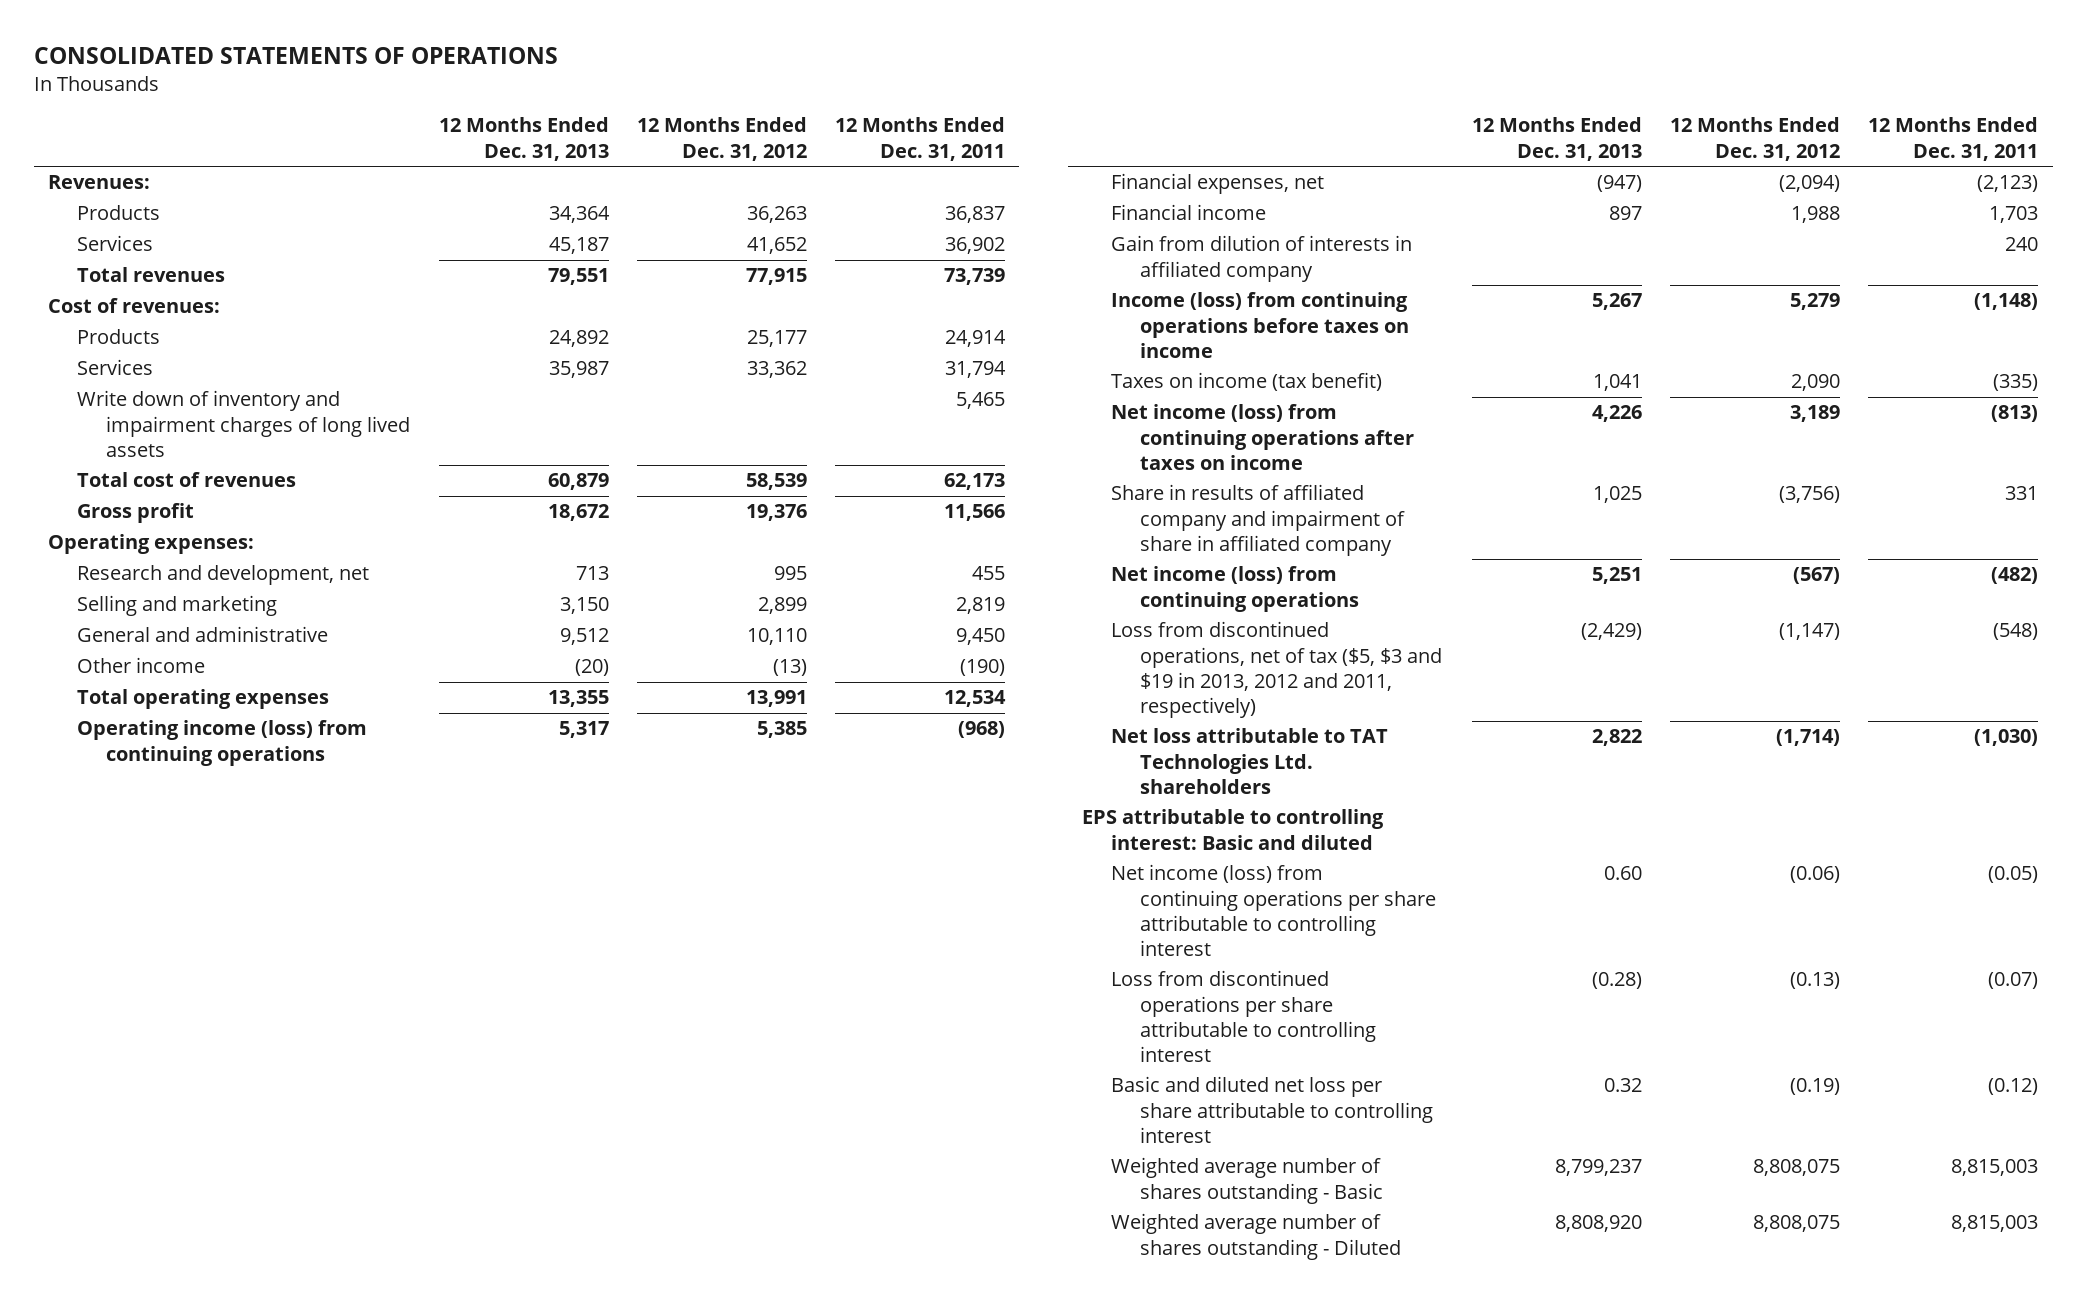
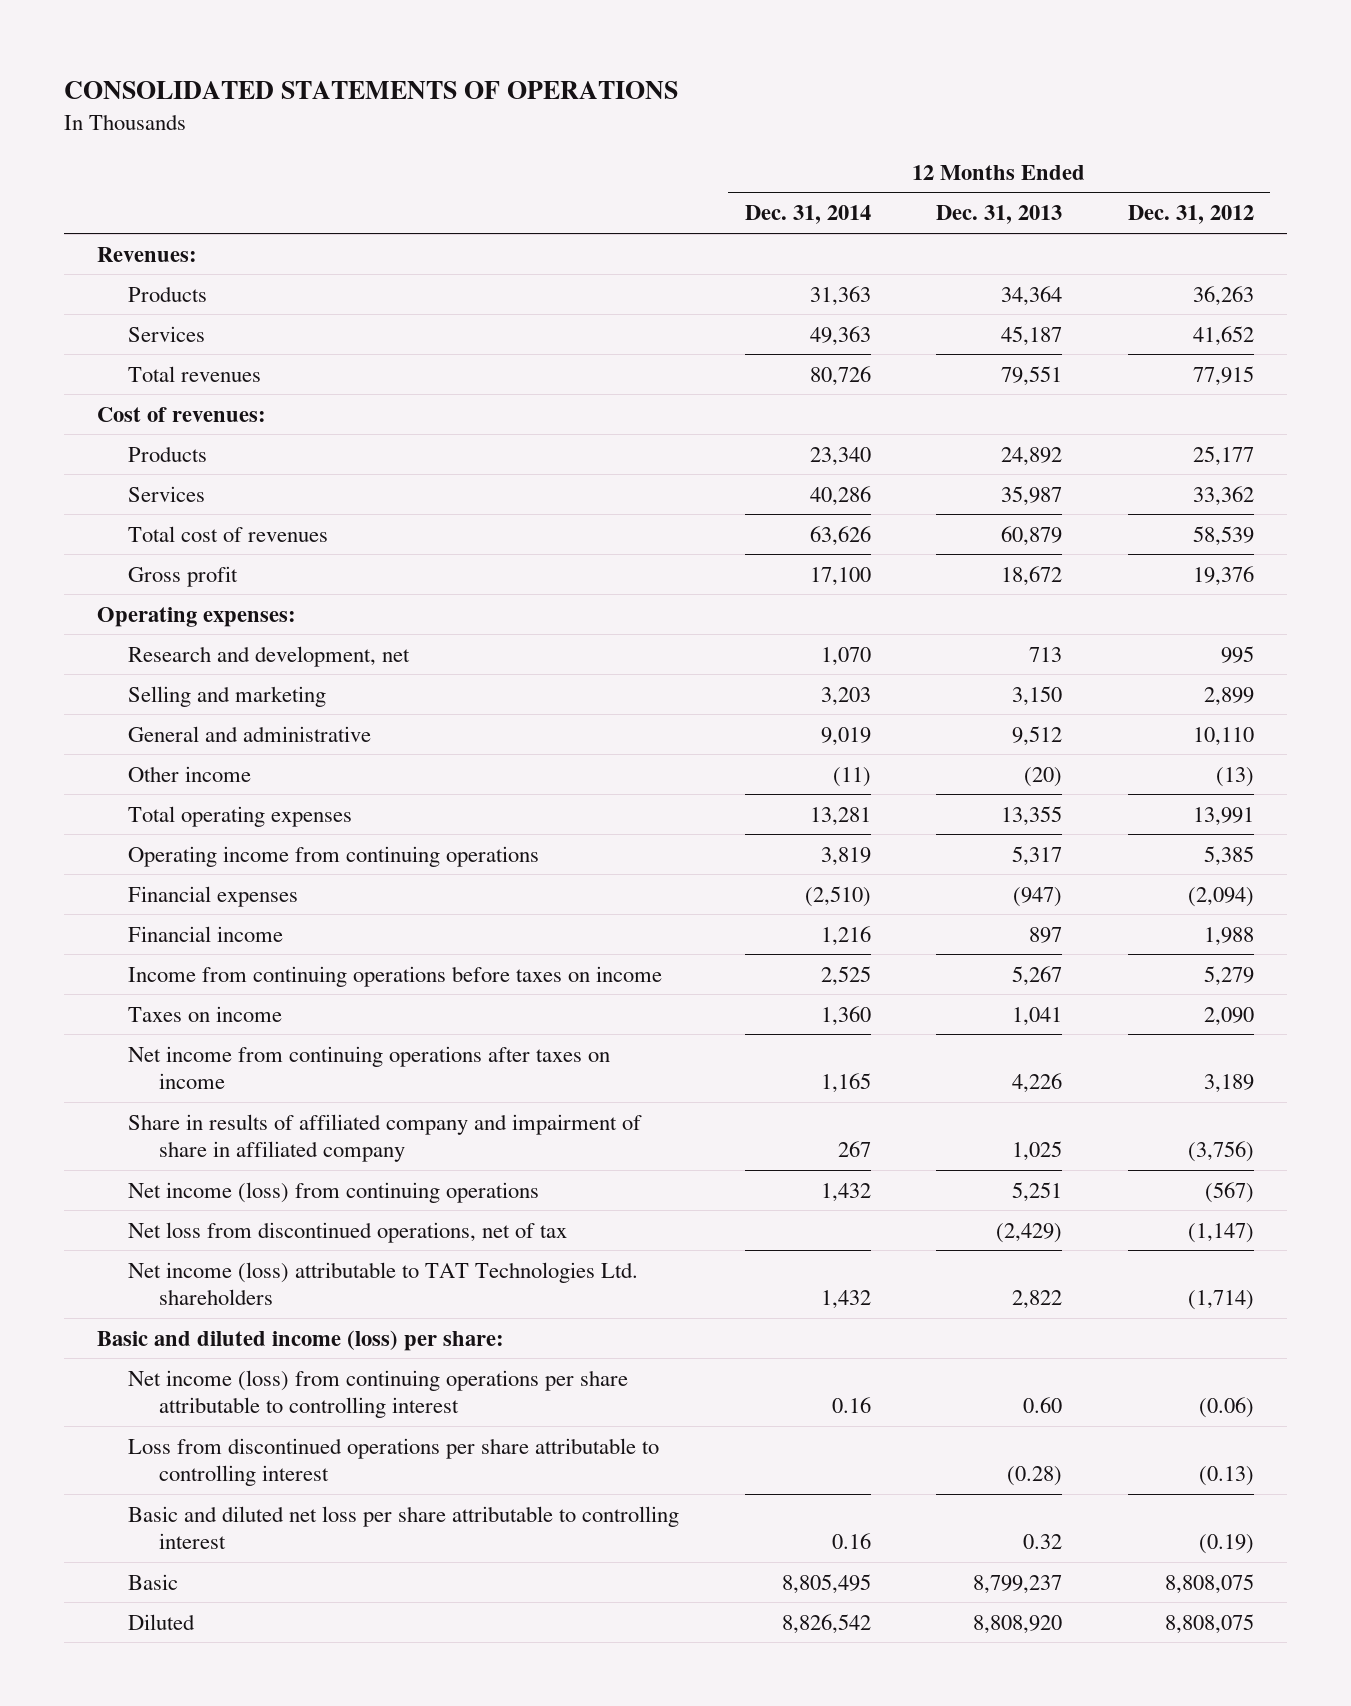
- | 12 Months Ended Dec. 31, 2013 | 12 Months Ended Dec. 31, 2012 | 12 Months Ended Dec. 31, 2011
+ | 12 Months Ended Dec. 31, 2014 | 12 Months Ended Dec. 31, 2013 | 12 Months Ended Dec. 31, 2012
- Write down of inventory and impairment charges of long lived assets | | | 5,465
- Operating income (loss) from continuing operations | 5,317 | 5,385 | (968)
- Financial expenses, net | (947) | (2,094) | (2,123)
+ Operating income from continuing operations | 3,819 | 5,317 | 5,385
+ Financial expenses | (2,510) | (947) | (2,094)
- Gain from dilution of interests in affiliated company | | | 240
- Income (loss) from continuing operations before taxes on income | 5,267 | 5,279 | (1,148)
- Taxes on income (tax benefit) | 1,041 | 2,090 | (335)
- Net income (loss) from continuing operations after taxes on income | 4,226 | 3,189 | (813)
+ Income from continuing operations before taxes on income | 2,525 | 5,267 | 5,279
+ Taxes on income | 1,360 | 1,041 | 2,090
+ Net income from continuing operations after taxes on income | 1,165 | 4,226 | 3,189
- Loss from discontinued operations, net of tax ($5, $3 and $19 in 2013, 2012 and 2011, respectively) | (2,429) | (1,147) | (548)
- Net loss attributable to TAT Technologies Ltd. shareholders | 2,822 | (1,714) | (1,030)
- EPS attributable to controlling interest: Basic and diluted
+ Net loss from discontinued operations, net of tax | | (2,429) | (1,147)
+ Net income (loss) attributable to TAT Technologies Ltd. shareholders | 1,432 | 2,822 | (1,714)
+ Basic and diluted income (loss) per share:
- Weighted average number of shares outstanding - Basic | 8,799,237 | 8,808,075 | 8,815,003
- Weighted average number of shares outstanding - Diluted | 8,808,920 | 8,808,075 | 8,815,003
+ Basic | 8,805,495 | 8,799,237 | 8,808,075
+ Diluted | 8,826,542 | 8,808,920 | 8,808,075

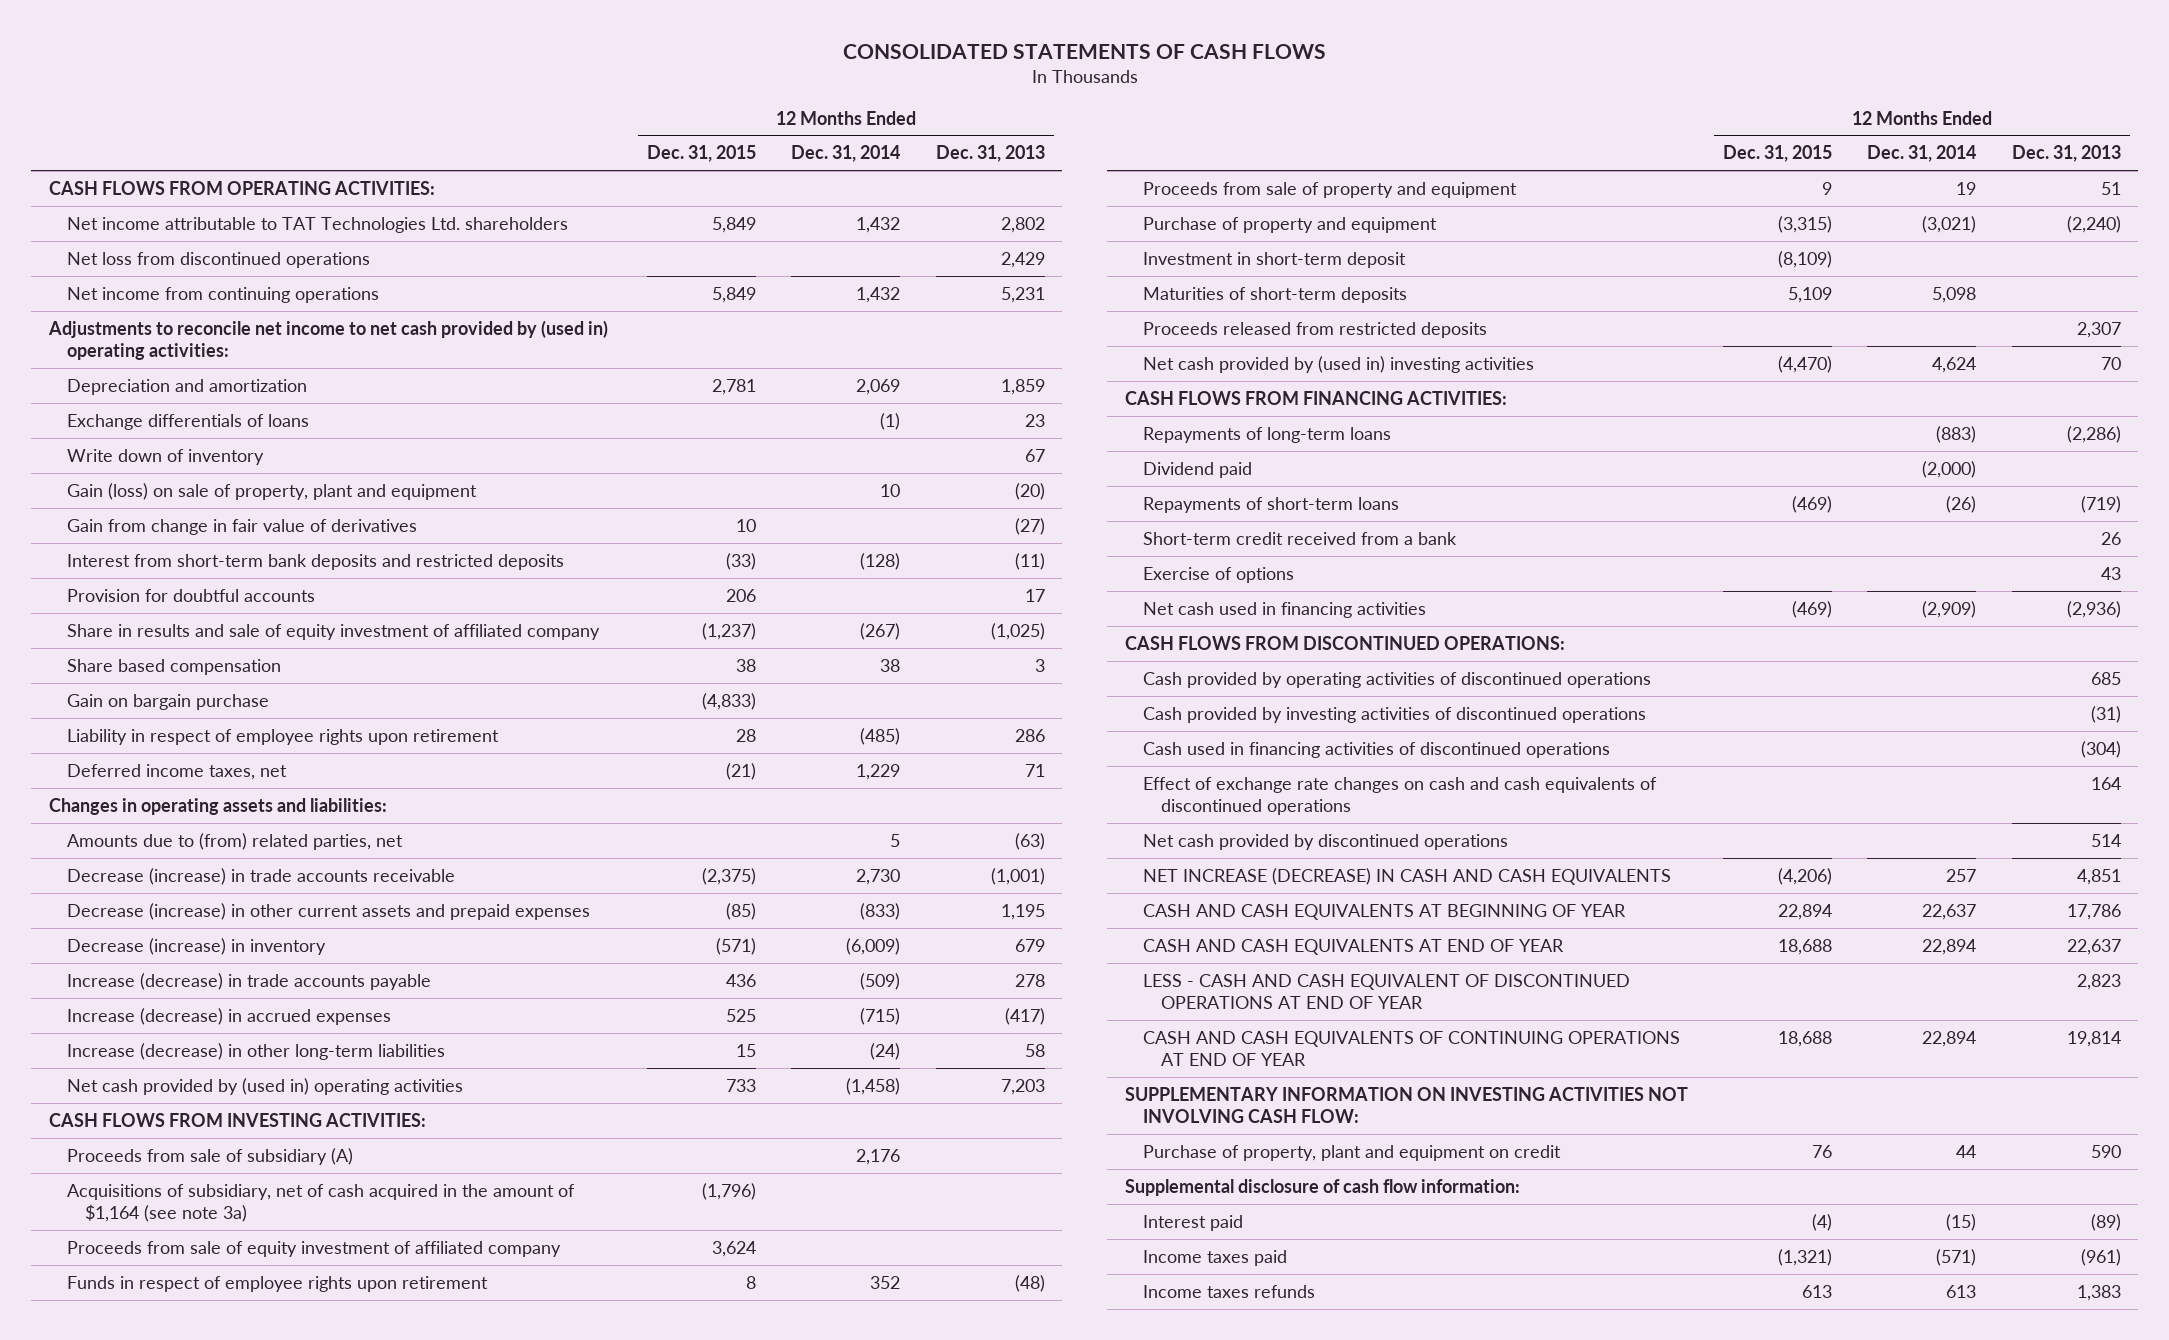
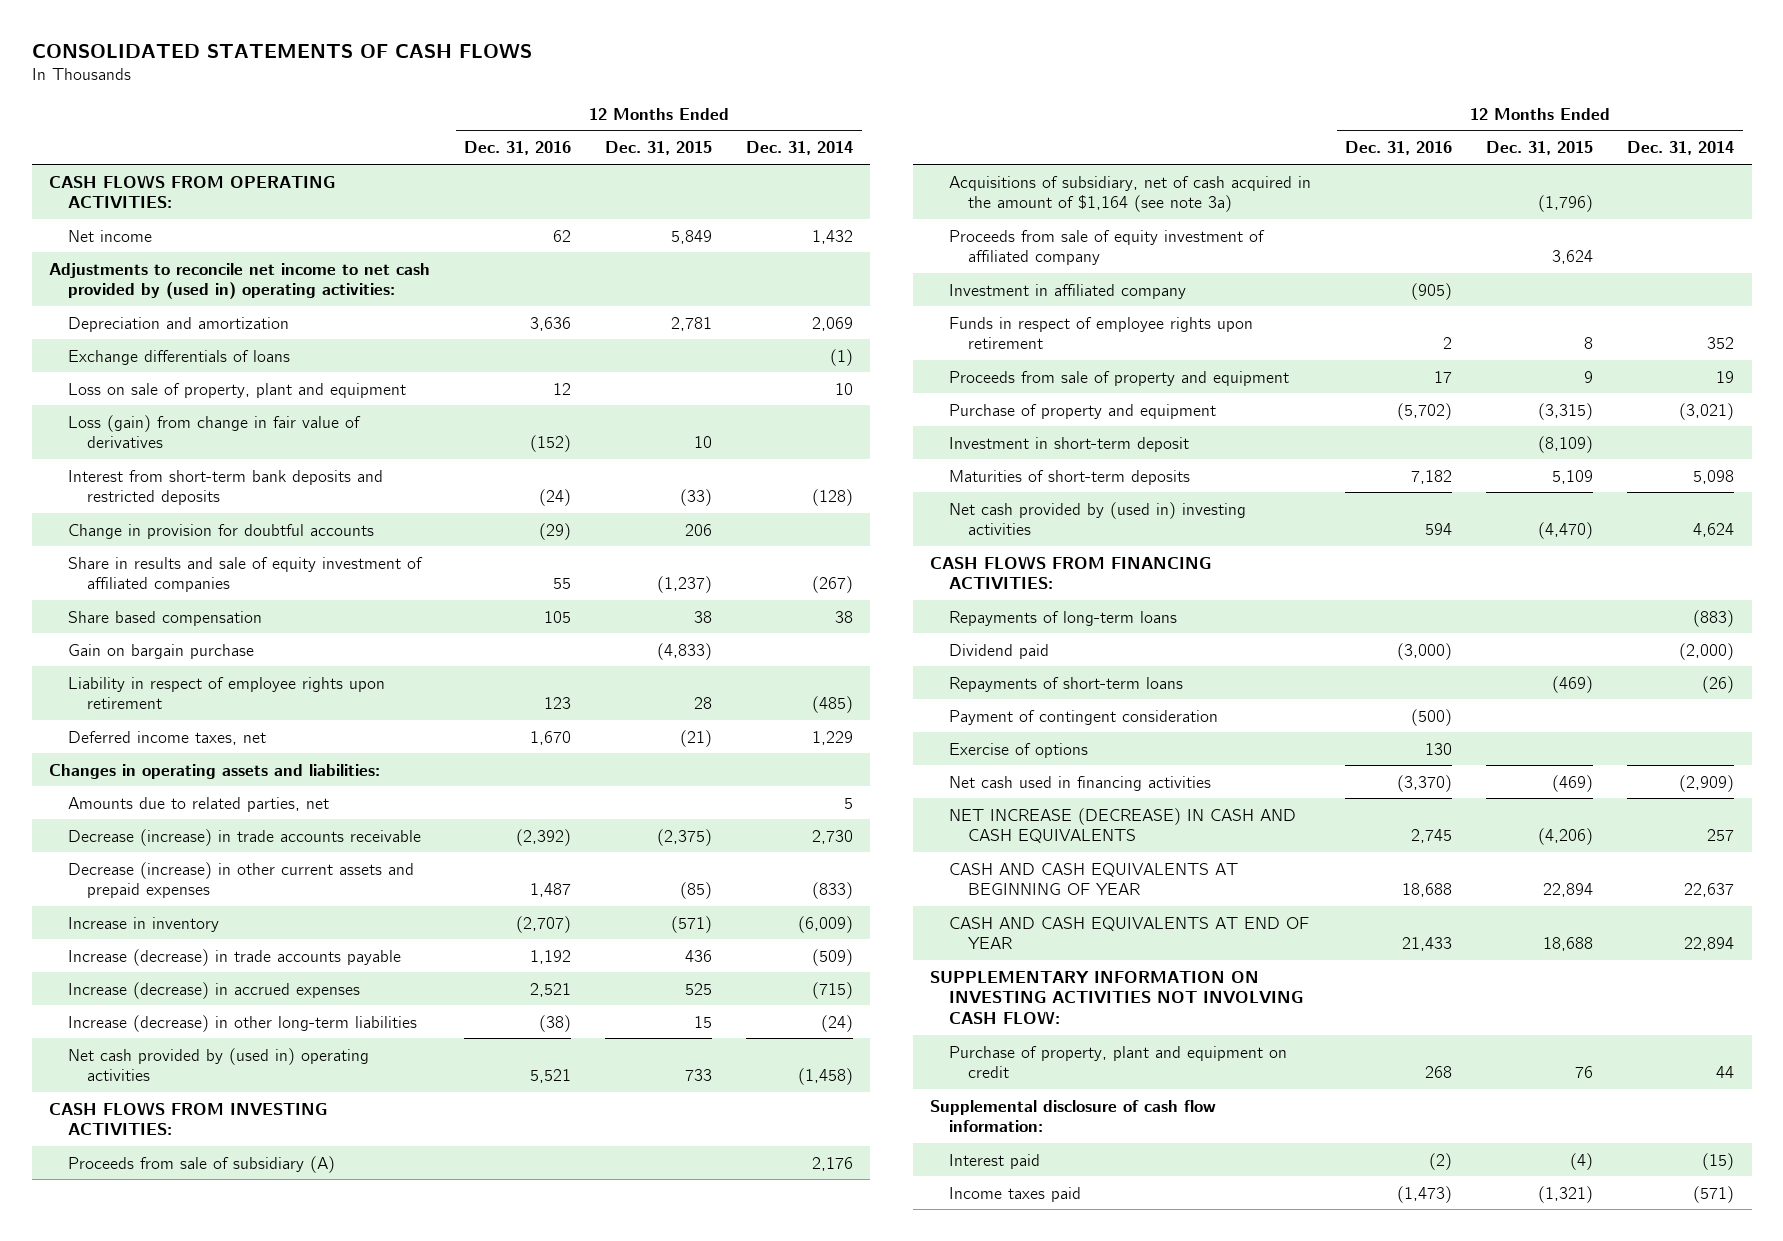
- | 12 Months Ended Dec. 31, 2015 | 12 Months Ended Dec. 31, 2014 | 12 Months Ended Dec. 31, 2013
+ | 12 Months Ended Dec. 31, 2016 | 12 Months Ended Dec. 31, 2015 | 12 Months Ended Dec. 31, 2014
- Net income attributable to TAT Technologies Ltd. shareholders | 5,849 | 1,432 | 2,802
- Net loss from discontinued operations | | | 2,429
- Net income from continuing operations | 5,849 | 1,432 | 5,231
+ Net income | 62 | 5,849 | 1,432
- Write down of inventory | | | 67
- Gain (loss) on sale of property, plant and equipment | | 10 | (20)
- Gain from change in fair value of derivatives | 10 | | (27)
+ Loss on sale of property, plant and equipment | 12 | | 10
+ Loss (gain) from change in fair value of derivatives | (152) | 10 |
- Provision for doubtful accounts | 206 | | 17
- Share in results and sale of equity investment of affiliated company | (1,237) | (267) | (1,025)
+ Change in provision for doubtful accounts | (29) | 206 |
+ Share in results and sale of equity investment of affiliated companies | 55 | (1,237) | (267)
- Amounts due to (from) related parties, net | | 5 | (63)
+ Amounts due to related parties, net | | | 5
- Decrease (increase) in inventory | (571) | (6,009) | 679
+ Increase in inventory | (2,707) | (571) | (6,009)
+ Investment in affiliated company | (905) | |
- Proceeds released from restricted deposits | | | 2,307
- Short-term credit received from a bank | | | 26
+ Payment of contingent consideration | (500) | |
- CASH FLOWS FROM DISCONTINUED OPERATIONS:
- Cash provided by operating activities of discontinued operations | | | 685
- Cash provided by investing activities of discontinued operations | | | (31)
- Cash used in financing activities of discontinued operations | | | (304)
- Effect of exchange rate changes on cash and cash equivalents of discontinued operations | | | 164
- Net cash provided by discontinued operations | | | 514
- LESS - CASH AND CASH EQUIVALENT OF DISCONTINUED OPERATIONS AT END OF YEAR | | | 2,823
- CASH AND CASH EQUIVALENTS OF CONTINUING OPERATIONS AT END OF YEAR | 18,688 | 22,894 | 19,814
- Income taxes refunds | 613 | 613 | 1,383

